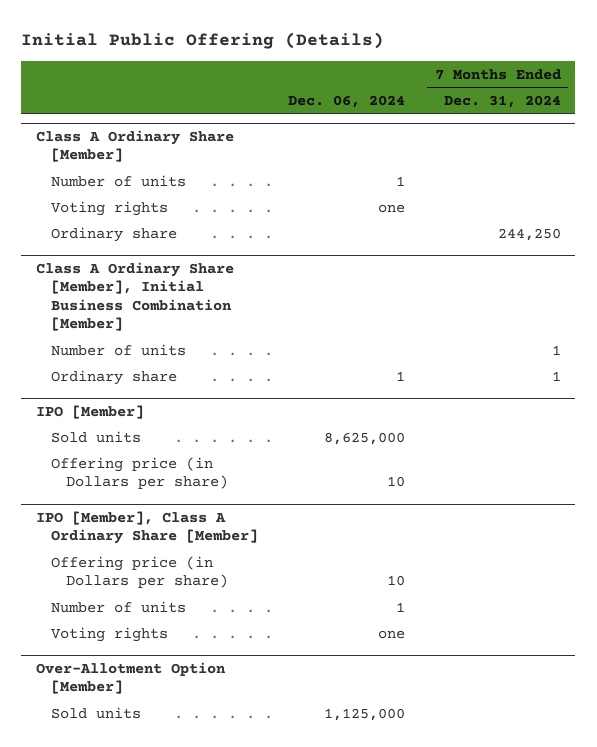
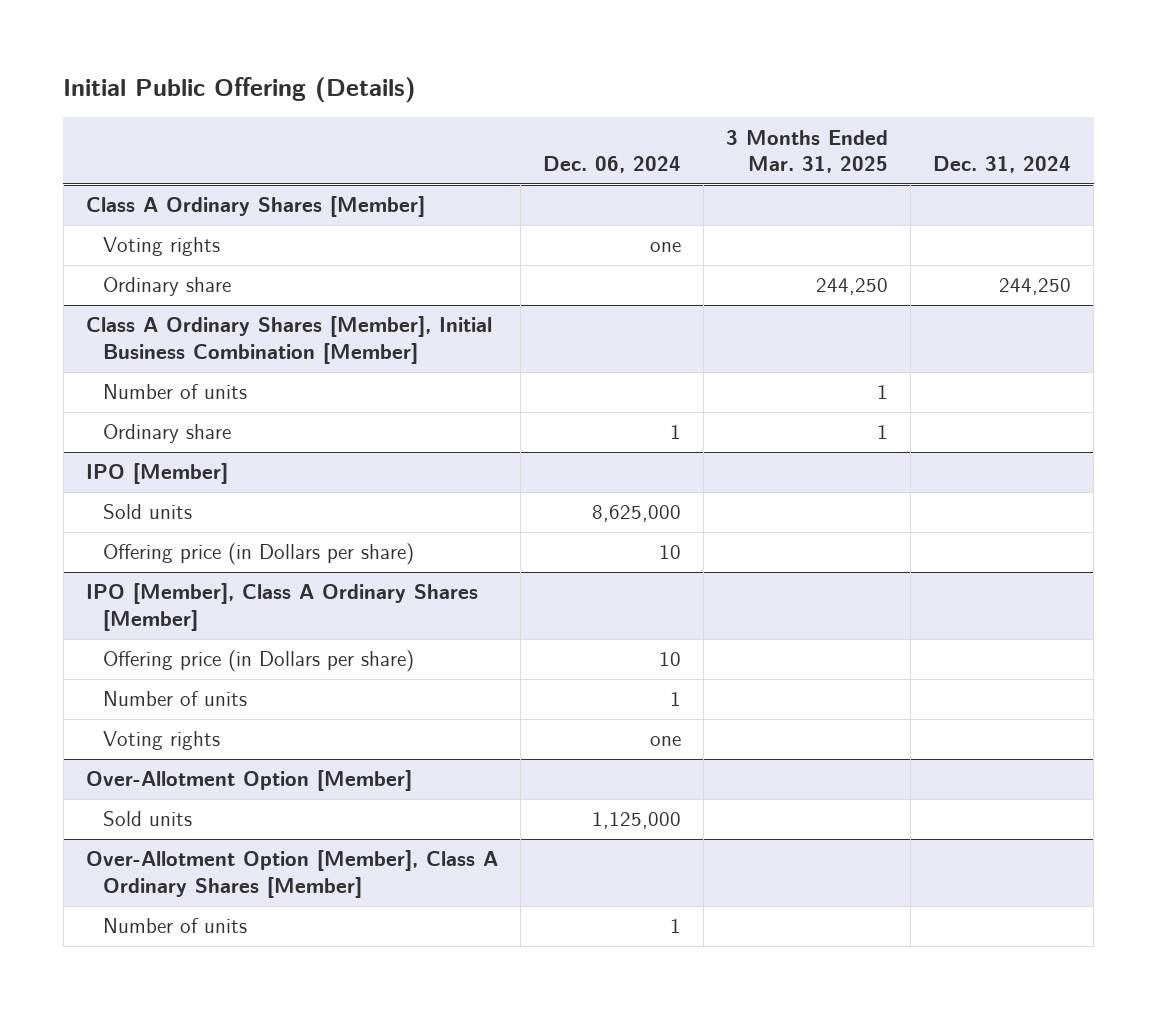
- | Dec. 06, 2024 | 7 Months Ended Dec. 31, 2024
+ | Dec. 06, 2024 | 3 Months Ended Mar. 31, 2025 | Dec. 31, 2024
- Class A Ordinary Share [Member]
- Number of units | 1 |
+ Class A Ordinary Shares [Member]
- Class A Ordinary Share [Member], Initial Business Combination [Member]
+ Class A Ordinary Shares [Member], Initial Business Combination [Member]
- IPO [Member], Class A Ordinary Share [Member]
+ IPO [Member], Class A Ordinary Shares [Member]
+ Over-Allotment Option [Member], Class A Ordinary Shares [Member]
+ Number of units | 1 | |

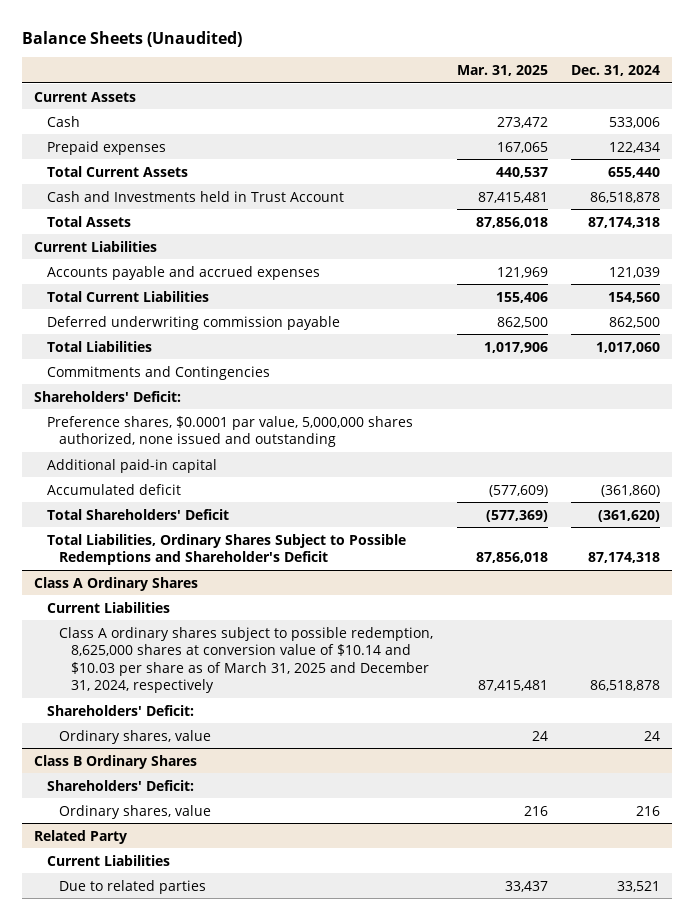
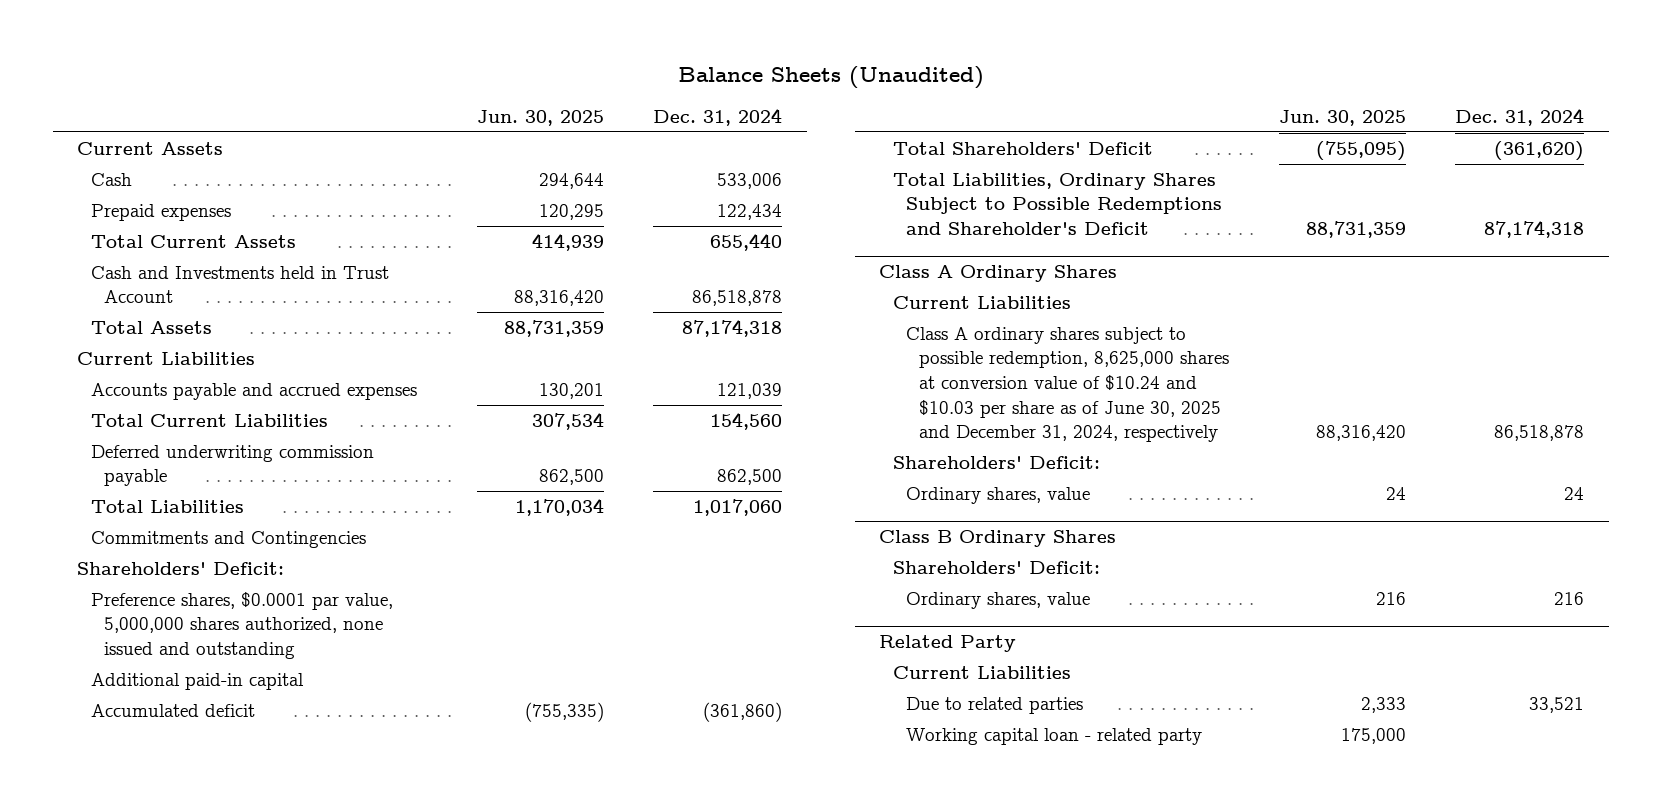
- | Mar. 31, 2025 | Dec. 31, 2024
+ | Jun. 30, 2025 | Dec. 31, 2024
@ Class A Ordinary Shares
- Class A ordinary shares subject to possible redemption, 8,625,000 shares at conversion value of $10.14 and $10.03 per share as of March 31, 2025 and December 31, 2024, respectively | 87,415,481 | 86,518,878
+ Class A ordinary shares subject to possible redemption, 8,625,000 shares at conversion value of $10.24 and $10.03 per share as of June 30, 2025 and December 31, 2024, respectively | 88,316,420 | 86,518,878
@ Related Party
+ Working capital loan - related party | 175,000 |

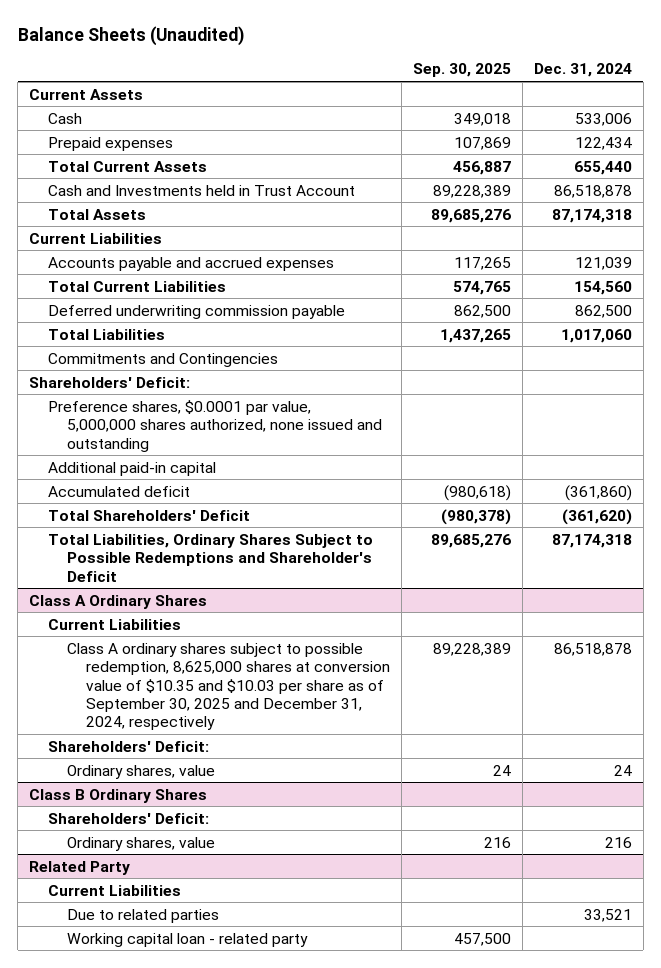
- | Jun. 30, 2025 | Dec. 31, 2024
+ | Sep. 30, 2025 | Dec. 31, 2024
@ Class A Ordinary Shares
- Class A ordinary shares subject to possible redemption, 8,625,000 shares at conversion value of $10.24 and $10.03 per share as of June 30, 2025 and December 31, 2024, respectively | 88,316,420 | 86,518,878
+ Class A ordinary shares subject to possible redemption, 8,625,000 shares at conversion value of $10.35 and $10.03 per share as of September 30, 2025 and December 31, 2024, respectively | 89,228,389 | 86,518,878

